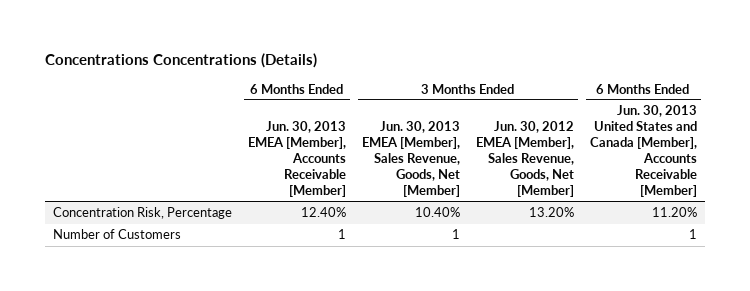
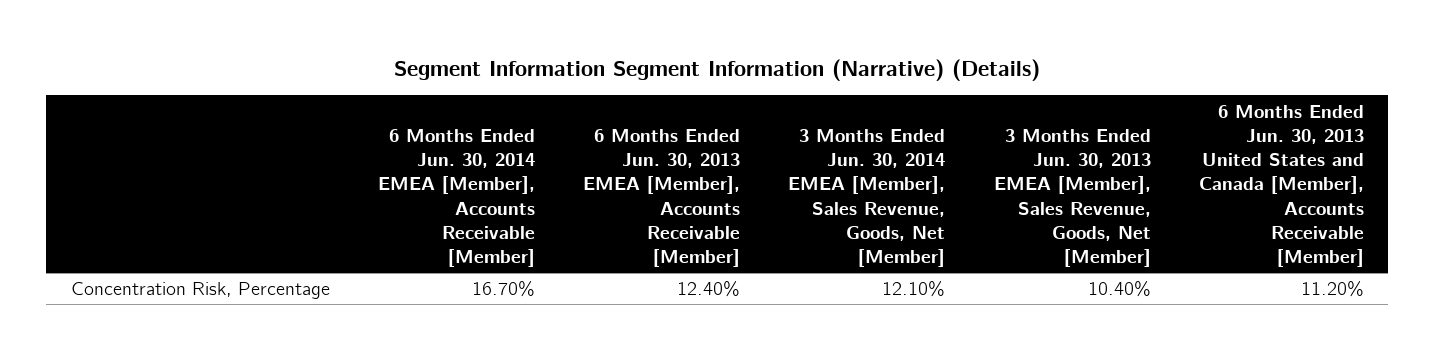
- Concentrations Concentrations (Details)
+ Segment Information Segment Information (Narrative) (Details)
- | 6 Months Ended Jun. 30, 2013 EMEA [Member], Accounts Receivable [Member] | 3 Months Ended Jun. 30, 2013 EMEA [Member], Sales Revenue, Goods, Net [Member] | 3 Months Ended Jun. 30, 2012 EMEA [Member], Sales Revenue, Goods, Net [Member] | 6 Months Ended Jun. 30, 2013 United States and Canada [Member], Accounts Receivable [Member]
+ | 6 Months Ended Jun. 30, 2014 EMEA [Member], Accounts Receivable [Member] | 6 Months Ended Jun. 30, 2013 EMEA [Member], Accounts Receivable [Member] | 3 Months Ended Jun. 30, 2014 EMEA [Member], Sales Revenue, Goods, Net [Member] | 3 Months Ended Jun. 30, 2013 EMEA [Member], Sales Revenue, Goods, Net [Member] | 6 Months Ended Jun. 30, 2013 United States and Canada [Member], Accounts Receivable [Member]
- Number of Customers | 1 | 1 | | 1

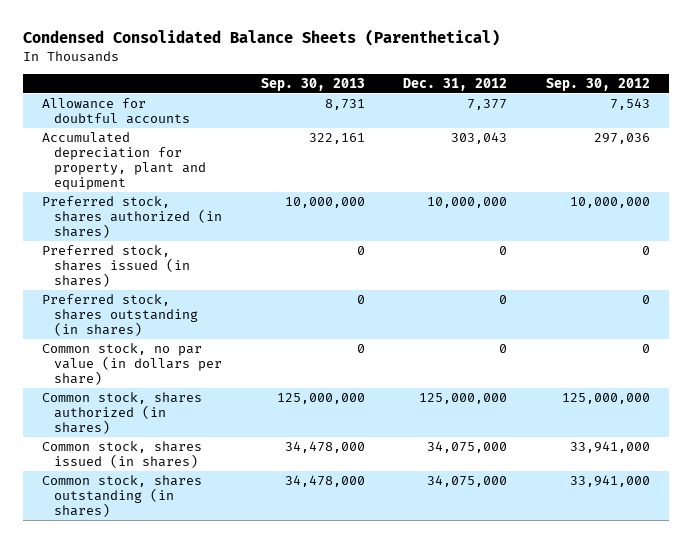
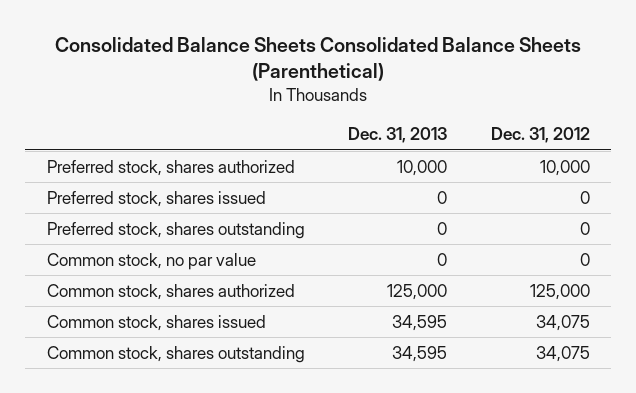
- Condensed Consolidated Balance Sheets (Parenthetical)
+ Consolidated Balance Sheets Consolidated Balance Sheets (Parenthetical)
- | Sep. 30, 2013 | Dec. 31, 2012 | Sep. 30, 2012
+ | Dec. 31, 2013 | Dec. 31, 2012
- Allowance for doubtful accounts | 8,731 | 7,377 | 7,543
- Accumulated depreciation for property, plant and equipment | 322,161 | 303,043 | 297,036
- Preferred stock, shares authorized (in shares) | 10,000,000 | 10,000,000 | 10,000,000
- Preferred stock, shares issued (in shares) | 0 | 0 | 0
- Preferred stock, shares outstanding (in shares) | 0 | 0 | 0
- Common stock, no par value (in dollars per share) | 0 | 0 | 0
- Common stock, shares authorized (in shares) | 125,000,000 | 125,000,000 | 125,000,000
- Common stock, shares issued (in shares) | 34,478,000 | 34,075,000 | 33,941,000
- Common stock, shares outstanding (in shares) | 34,478,000 | 34,075,000 | 33,941,000
+ Preferred stock, shares authorized | 10,000 | 10,000
+ Preferred stock, shares issued | 0 | 0
+ Preferred stock, shares outstanding | 0 | 0
+ Common stock, no par value | 0 | 0
+ Common stock, shares authorized | 125,000 | 125,000
+ Common stock, shares issued | 34,595 | 34,075
+ Common stock, shares outstanding | 34,595 | 34,075

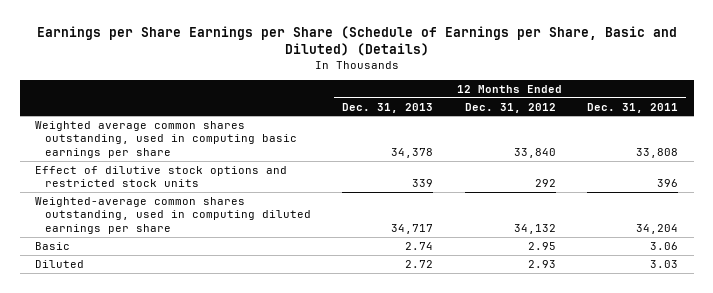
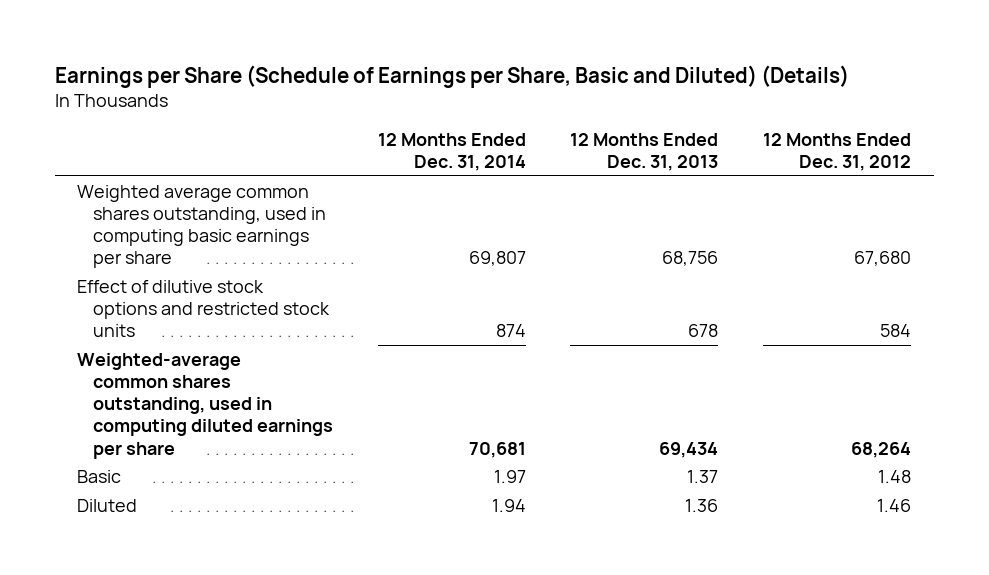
- Earnings per Share Earnings per Share (Schedule of Earnings per Share, Basic and Diluted) (Details)
+ Earnings per Share (Schedule of Earnings per Share, Basic and Diluted) (Details)
- | 12 Months Ended Dec. 31, 2013 | 12 Months Ended Dec. 31, 2012 | 12 Months Ended Dec. 31, 2011
+ | 12 Months Ended Dec. 31, 2014 | 12 Months Ended Dec. 31, 2013 | 12 Months Ended Dec. 31, 2012
- Weighted average common shares outstanding, used in computing basic earnings per share | 34,378 | 33,840 | 33,808
- Effect of dilutive stock options and restricted stock units | 339 | 292 | 396
- Weighted-average common shares outstanding, used in computing diluted earnings per share | 34,717 | 34,132 | 34,204
- Basic | 2.74 | 2.95 | 3.06
- Diluted | 2.72 | 2.93 | 3.03
+ Weighted average common shares outstanding, used in computing basic earnings per share | 69,807 | 68,756 | 67,680
+ Effect of dilutive stock options and restricted stock units | 874 | 678 | 584
+ Weighted-average common shares outstanding, used in computing diluted earnings per share | 70,681 | 69,434 | 68,264
+ Basic | 1.97 | 1.37 | 1.48
+ Diluted | 1.94 | 1.36 | 1.46

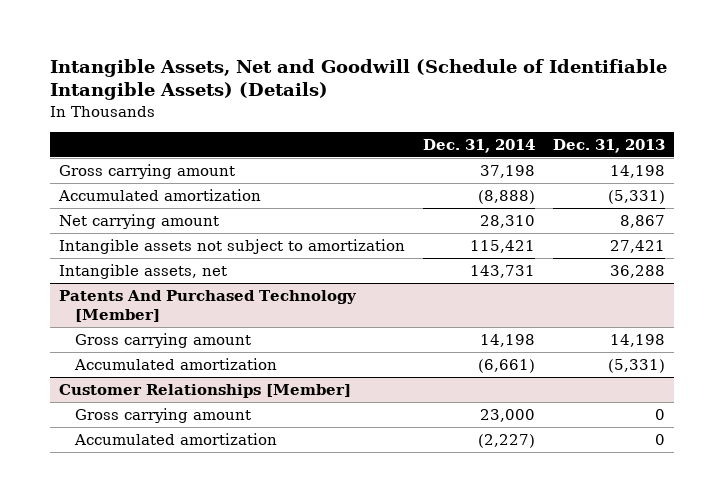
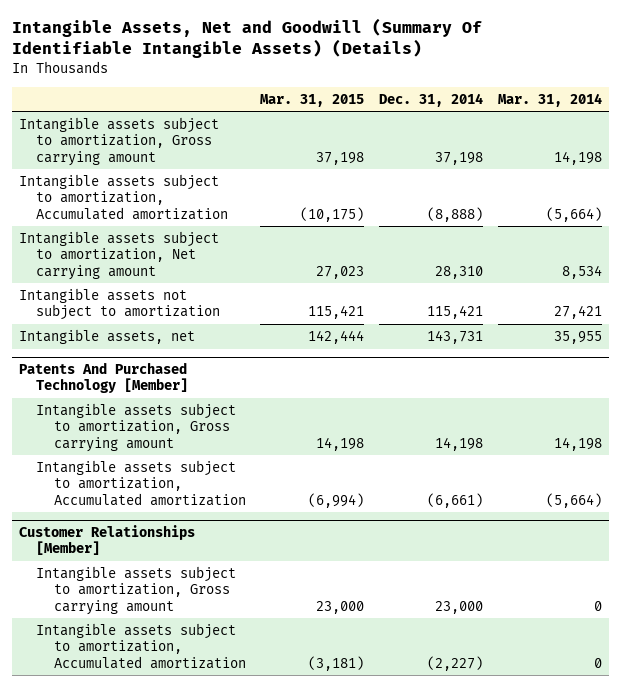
- Intangible Assets, Net and Goodwill (Schedule of Identifiable Intangible Assets) (Details)
+ Intangible Assets, Net and Goodwill (Summary Of Identifiable Intangible Assets) (Details)
- | Dec. 31, 2014 | Dec. 31, 2013
+ | Mar. 31, 2015 | Dec. 31, 2014 | Mar. 31, 2014
- Gross carrying amount | 37,198 | 14,198
- Accumulated amortization | (8,888) | (5,331)
- Net carrying amount | 28,310 | 8,867
+ Intangible assets subject to amortization, Gross carrying amount | 37,198 | 37,198 | 14,198
+ Intangible assets subject to amortization, Accumulated amortization | (10,175) | (8,888) | (5,664)
+ Intangible assets subject to amortization, Net carrying amount | 27,023 | 28,310 | 8,534
@ Patents And Purchased Technology [Member]
- Gross carrying amount | 14,198 | 14,198
- Accumulated amortization | (6,661) | (5,331)
+ Intangible assets subject to amortization, Gross carrying amount | 14,198 | 14,198 | 14,198
+ Intangible assets subject to amortization, Accumulated amortization | (6,994) | (6,661) | (5,664)
@ Customer Relationships [Member]
- Gross carrying amount | 23,000 | 0
- Accumulated amortization | (2,227) | 0
+ Intangible assets subject to amortization, Gross carrying amount | 23,000 | 23,000 | 0
+ Intangible assets subject to amortization, Accumulated amortization | (3,181) | (2,227) | 0

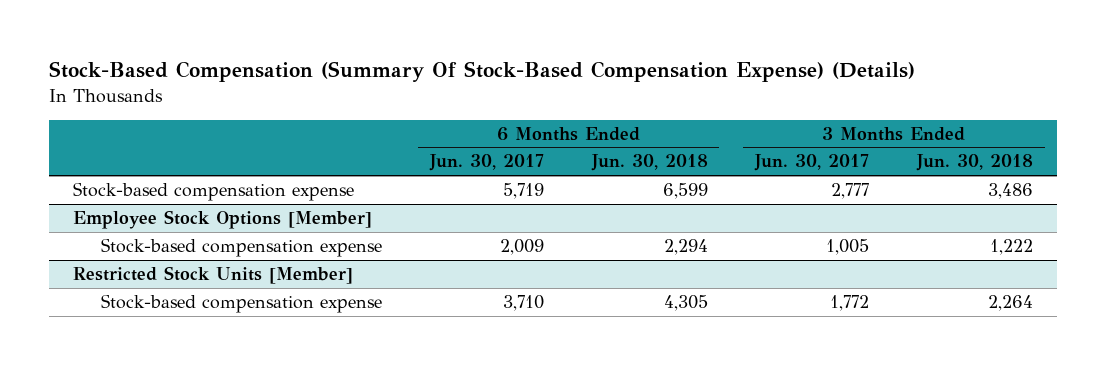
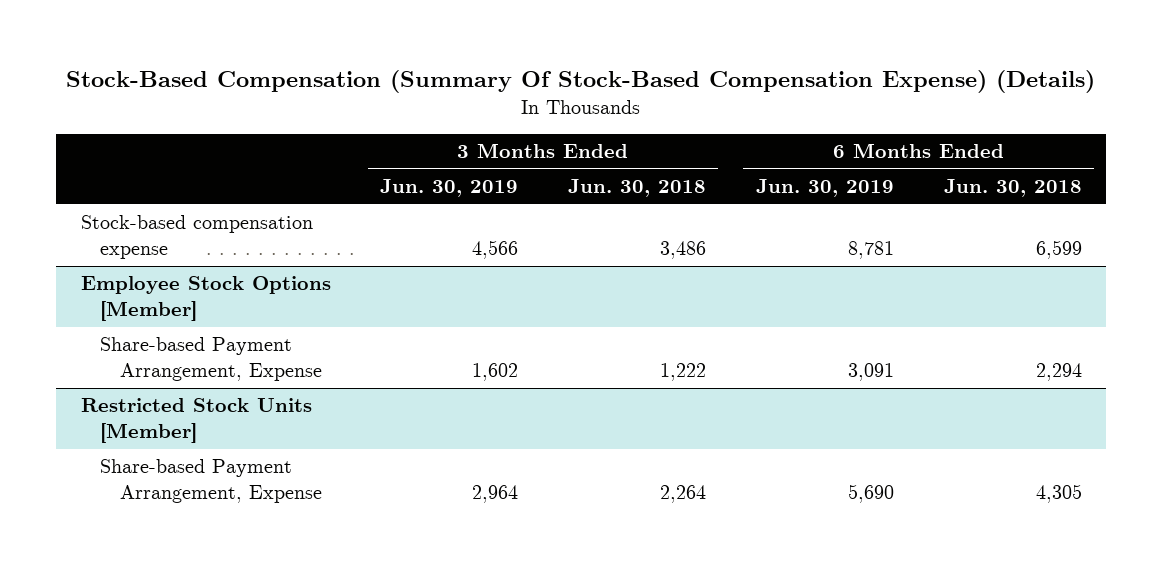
- | 6 Months Ended Jun. 30, 2017 | 6 Months Ended Jun. 30, 2018 | 3 Months Ended Jun. 30, 2017 | 3 Months Ended Jun. 30, 2018
+ | 3 Months Ended Jun. 30, 2019 | 3 Months Ended Jun. 30, 2018 | 6 Months Ended Jun. 30, 2019 | 6 Months Ended Jun. 30, 2018
@ Employee Stock Options [Member]
- Stock-based compensation expense | 2,009 | 2,294 | 1,005 | 1,222
+ Share-based Payment Arrangement, Expense | 1,602 | 1,222 | 3,091 | 2,294
@ Restricted Stock Units [Member]
- Stock-based compensation expense | 3,710 | 4,305 | 1,772 | 2,264
+ Share-based Payment Arrangement, Expense | 2,964 | 2,264 | 5,690 | 4,305

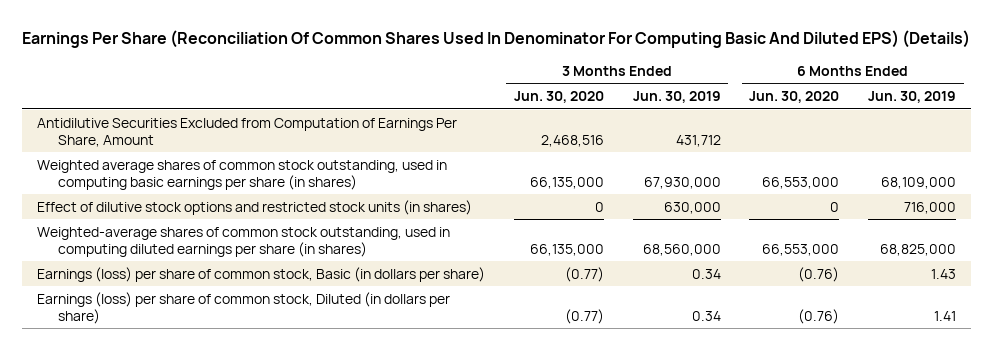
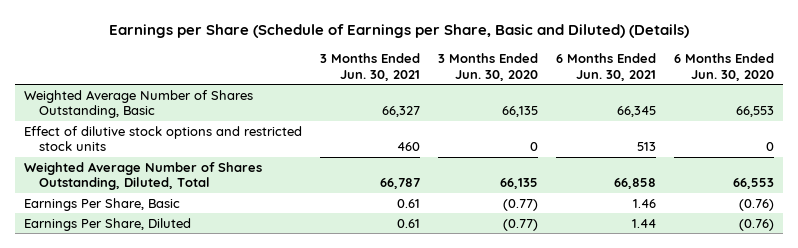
- Earnings Per Share (Reconciliation Of Common Shares Used In Denominator For Computing Basic And Diluted EPS) (Details)
+ Earnings per Share (Schedule of Earnings per Share, Basic and Diluted) (Details)
- | 3 Months Ended Jun. 30, 2020 | 3 Months Ended Jun. 30, 2019 | 6 Months Ended Jun. 30, 2020 | 6 Months Ended Jun. 30, 2019
+ | 3 Months Ended Jun. 30, 2021 | 3 Months Ended Jun. 30, 2020 | 6 Months Ended Jun. 30, 2021 | 6 Months Ended Jun. 30, 2020
- Antidilutive Securities Excluded from Computation of Earnings Per Share, Amount | 2,468,516 | 431,712 | |
- Weighted average shares of common stock outstanding, used in computing basic earnings per share (in shares) | 66,135,000 | 67,930,000 | 66,553,000 | 68,109,000
- Effect of dilutive stock options and restricted stock units (in shares) | 0 | 630,000 | 0 | 716,000
- Weighted-average shares of common stock outstanding, used in computing diluted earnings per share (in shares) | 66,135,000 | 68,560,000 | 66,553,000 | 68,825,000
- Earnings (loss) per share of common stock, Basic (in dollars per share) | (0.77) | 0.34 | (0.76) | 1.43
- Earnings (loss) per share of common stock, Diluted (in dollars per share) | (0.77) | 0.34 | (0.76) | 1.41
+ Weighted Average Number of Shares Outstanding, Basic | 66,327 | 66,135 | 66,345 | 66,553
+ Effect of dilutive stock options and restricted stock units | 460 | 0 | 513 | 0
+ Weighted Average Number of Shares Outstanding, Diluted, Total | 66,787 | 66,135 | 66,858 | 66,553
+ Earnings Per Share, Basic | 0.61 | (0.77) | 1.46 | (0.76)
+ Earnings Per Share, Diluted | 0.61 | (0.77) | 1.44 | (0.76)

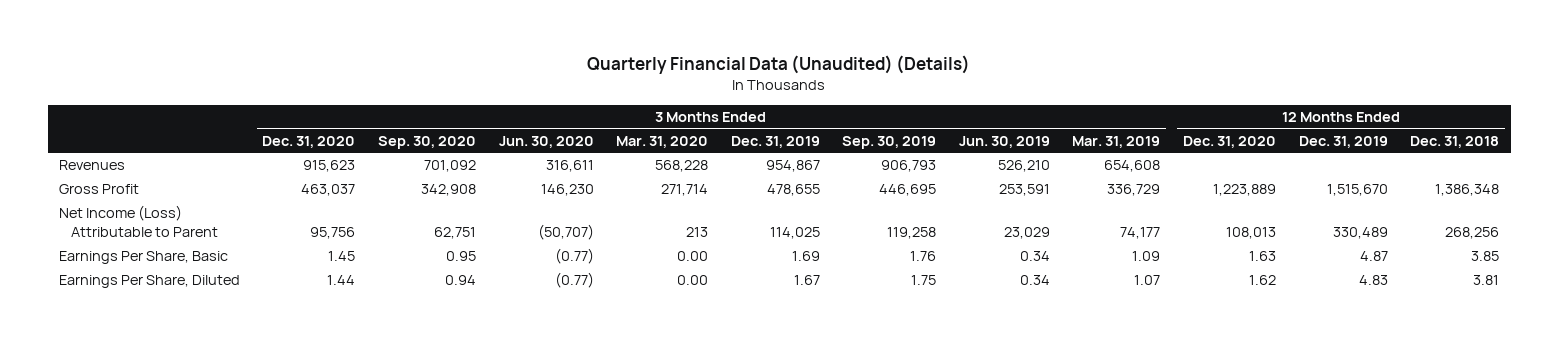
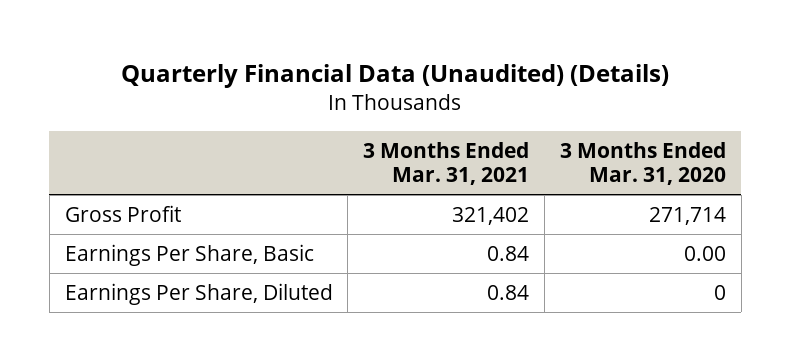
- | 3 Months Ended Dec. 31, 2020 | 3 Months Ended Sep. 30, 2020 | 3 Months Ended Jun. 30, 2020 | 3 Months Ended Mar. 31, 2020 | 3 Months Ended Dec. 31, 2019 | 3 Months Ended Sep. 30, 2019 | 3 Months Ended Jun. 30, 2019 | 3 Months Ended Mar. 31, 2019 | 12 Months Ended Dec. 31, 2020 | 12 Months Ended Dec. 31, 2019 | 12 Months Ended Dec. 31, 2018
+ | 3 Months Ended Mar. 31, 2021 | 3 Months Ended Mar. 31, 2020
- Revenues | 915,623 | 701,092 | 316,611 | 568,228 | 954,867 | 906,793 | 526,210 | 654,608 | | |
- Net Income (Loss) Attributable to Parent | 95,756 | 62,751 | (50,707) | 213 | 114,025 | 119,258 | 23,029 | 74,177 | 108,013 | 330,489 | 268,256
- Earnings Per Share, Diluted | 1.44 | 0.94 | (0.77) | 0.00 | 1.67 | 1.75 | 0.34 | 1.07 | 1.62 | 4.83 | 3.81
+ Earnings Per Share, Diluted | 0.84 | 0

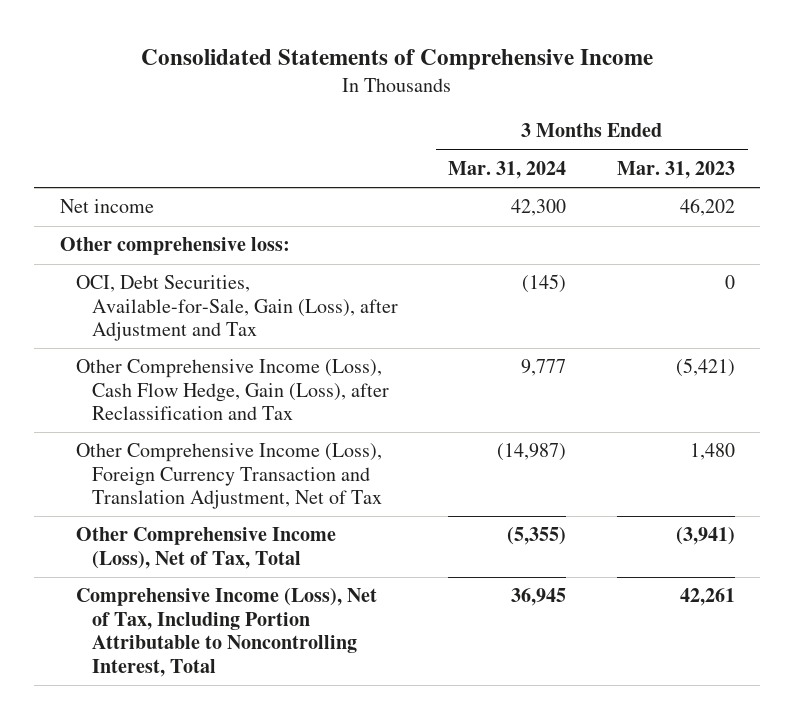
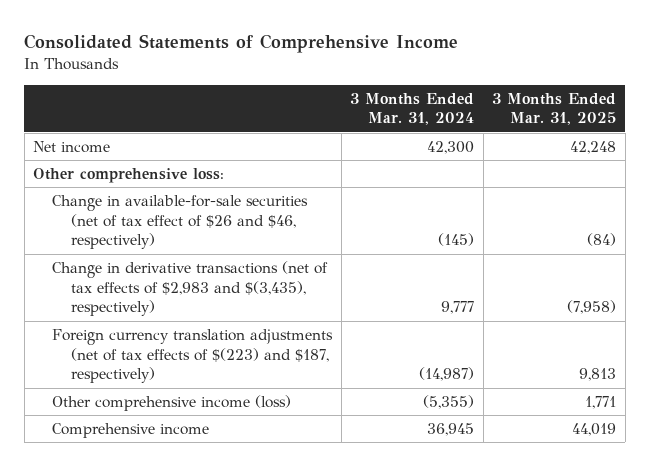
- | 3 Months Ended Mar. 31, 2024 | 3 Months Ended Mar. 31, 2023
+ | 3 Months Ended Mar. 31, 2024 | 3 Months Ended Mar. 31, 2025
- OCI, Debt Securities, Available-for-Sale, Gain (Loss), after Adjustment and Tax | (145) | 0
- Other Comprehensive Income (Loss), Cash Flow Hedge, Gain (Loss), after Reclassification and Tax | 9,777 | (5,421)
- Other Comprehensive Income (Loss), Foreign Currency Transaction and Translation Adjustment, Net of Tax | (14,987) | 1,480
- Other Comprehensive Income (Loss), Net of Tax, Total | (5,355) | (3,941)
- Comprehensive Income (Loss), Net of Tax, Including Portion Attributable to Noncontrolling Interest, Total | 36,945 | 42,261
+ Change in available-for-sale securities (net of tax effect of $26 and $46, respectively) | (145) | (84)
+ Change in derivative transactions (net of tax effects of $2,983 and $(3,435), respectively) | 9,777 | (7,958)
+ Foreign currency translation adjustments (net of tax effects of $(223) and $187, respectively) | (14,987) | 9,813
+ Other comprehensive income (loss) | (5,355) | 1,771
+ Comprehensive income | 36,945 | 44,019

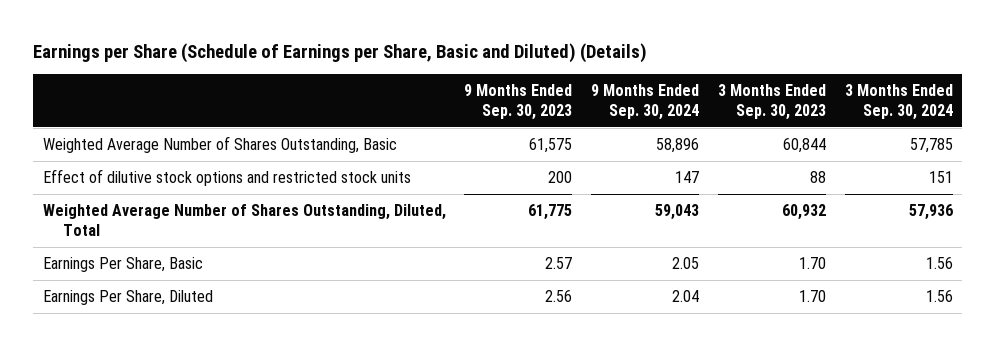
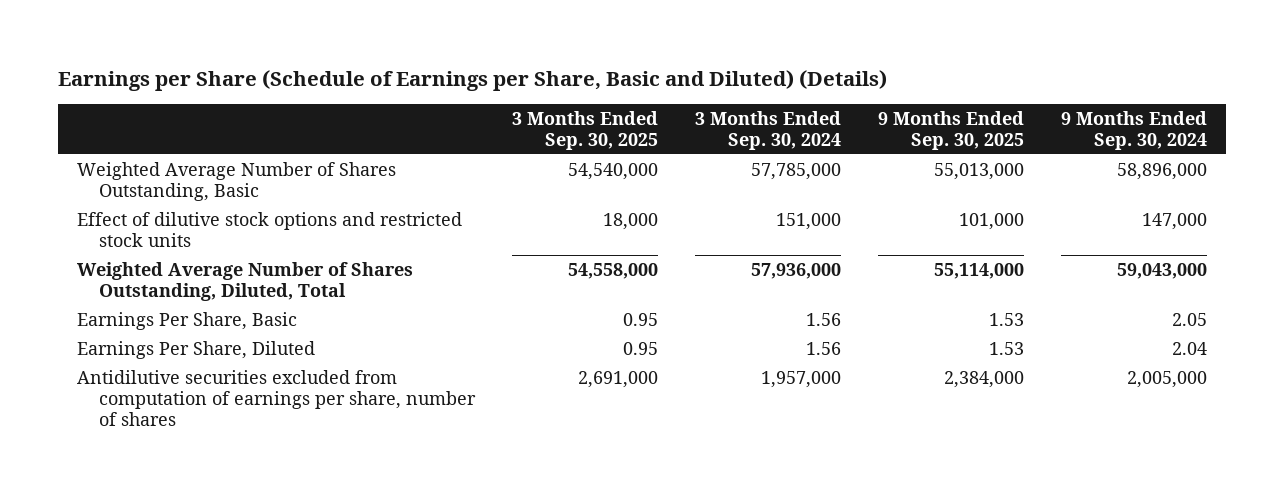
- | 9 Months Ended Sep. 30, 2023 | 9 Months Ended Sep. 30, 2024 | 3 Months Ended Sep. 30, 2023 | 3 Months Ended Sep. 30, 2024
+ | 3 Months Ended Sep. 30, 2025 | 3 Months Ended Sep. 30, 2024 | 9 Months Ended Sep. 30, 2025 | 9 Months Ended Sep. 30, 2024
- Weighted Average Number of Shares Outstanding, Basic | 61,575 | 58,896 | 60,844 | 57,785
- Effect of dilutive stock options and restricted stock units | 200 | 147 | 88 | 151
- Weighted Average Number of Shares Outstanding, Diluted, Total | 61,775 | 59,043 | 60,932 | 57,936
+ Weighted Average Number of Shares Outstanding, Basic | 54,540,000 | 57,785,000 | 55,013,000 | 58,896,000
+ Effect of dilutive stock options and restricted stock units | 18,000 | 151,000 | 101,000 | 147,000
+ Weighted Average Number of Shares Outstanding, Diluted, Total | 54,558,000 | 57,936,000 | 55,114,000 | 59,043,000
+ Antidilutive securities excluded from computation of earnings per share, number of shares | 2,691,000 | 1,957,000 | 2,384,000 | 2,005,000

